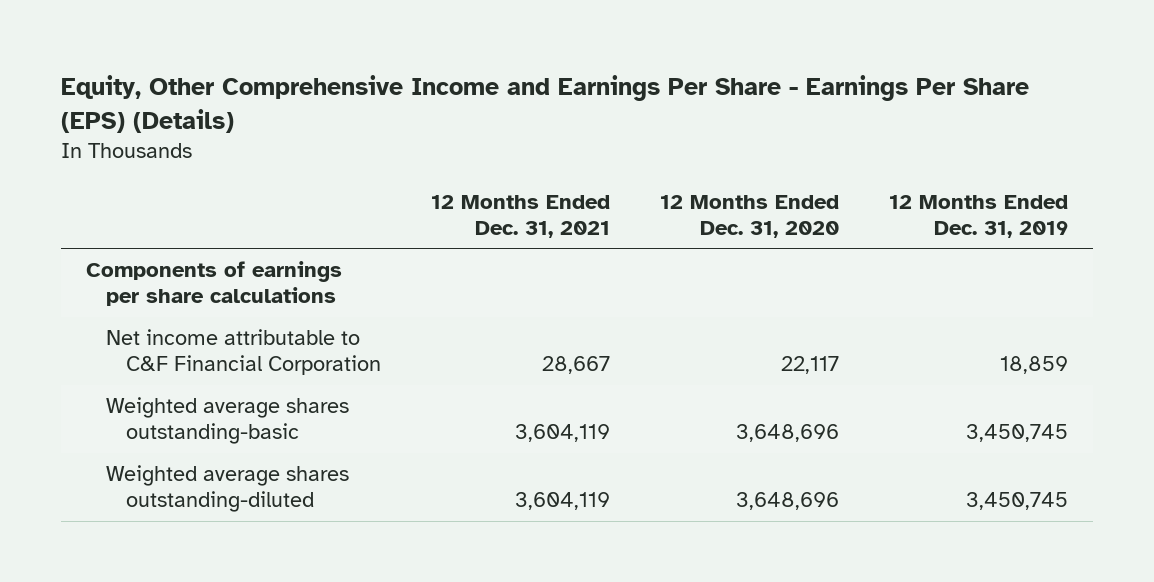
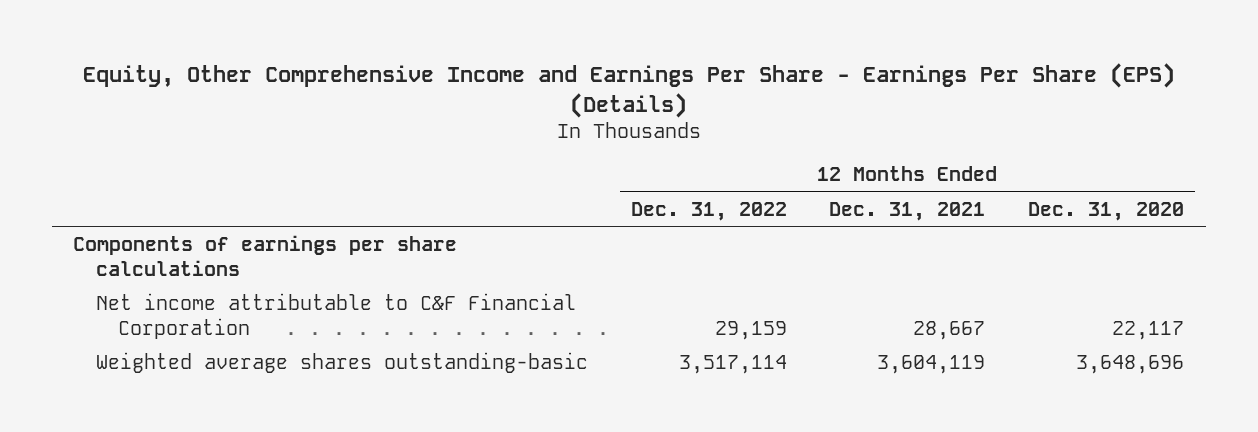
- | 12 Months Ended Dec. 31, 2021 | 12 Months Ended Dec. 31, 2020 | 12 Months Ended Dec. 31, 2019
+ | 12 Months Ended Dec. 31, 2022 | 12 Months Ended Dec. 31, 2021 | 12 Months Ended Dec. 31, 2020
- Weighted average shares outstanding-diluted | 3,604,119 | 3,648,696 | 3,450,745

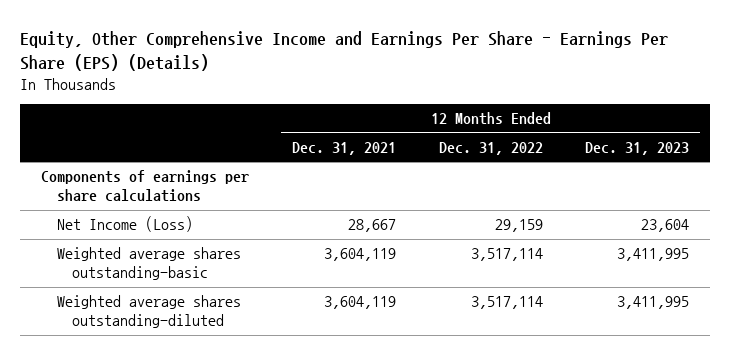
- | 12 Months Ended Dec. 31, 2022 | 12 Months Ended Dec. 31, 2021 | 12 Months Ended Dec. 31, 2020
+ | 12 Months Ended Dec. 31, 2021 | 12 Months Ended Dec. 31, 2022 | 12 Months Ended Dec. 31, 2023
- Net income attributable to C&F Financial Corporation | 29,159 | 28,667 | 22,117
+ Net Income (Loss) | 28,667 | 29,159 | 23,604
+ Weighted average shares outstanding-diluted | 3,604,119 | 3,517,114 | 3,411,995

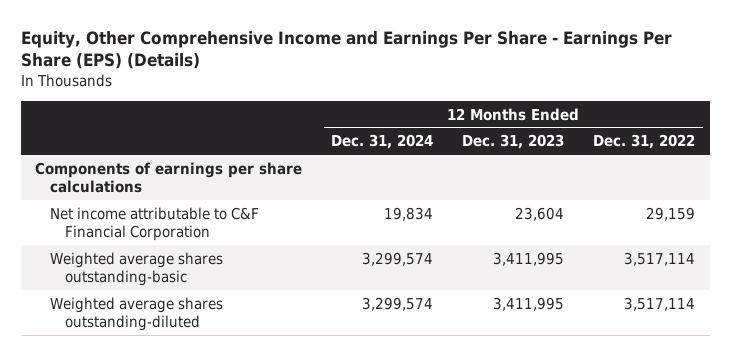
- | 12 Months Ended Dec. 31, 2021 | 12 Months Ended Dec. 31, 2022 | 12 Months Ended Dec. 31, 2023
+ | 12 Months Ended Dec. 31, 2024 | 12 Months Ended Dec. 31, 2023 | 12 Months Ended Dec. 31, 2022
- Net Income (Loss) | 28,667 | 29,159 | 23,604
+ Net income attributable to C&F Financial Corporation | 19,834 | 23,604 | 29,159

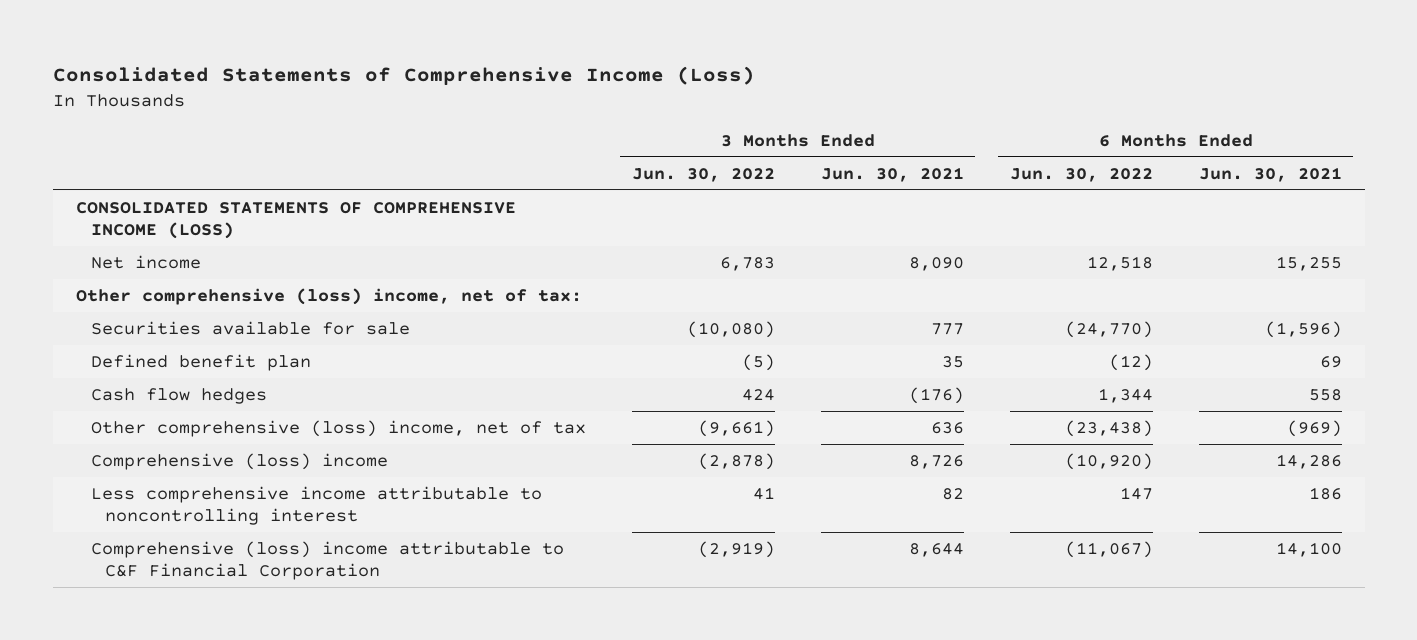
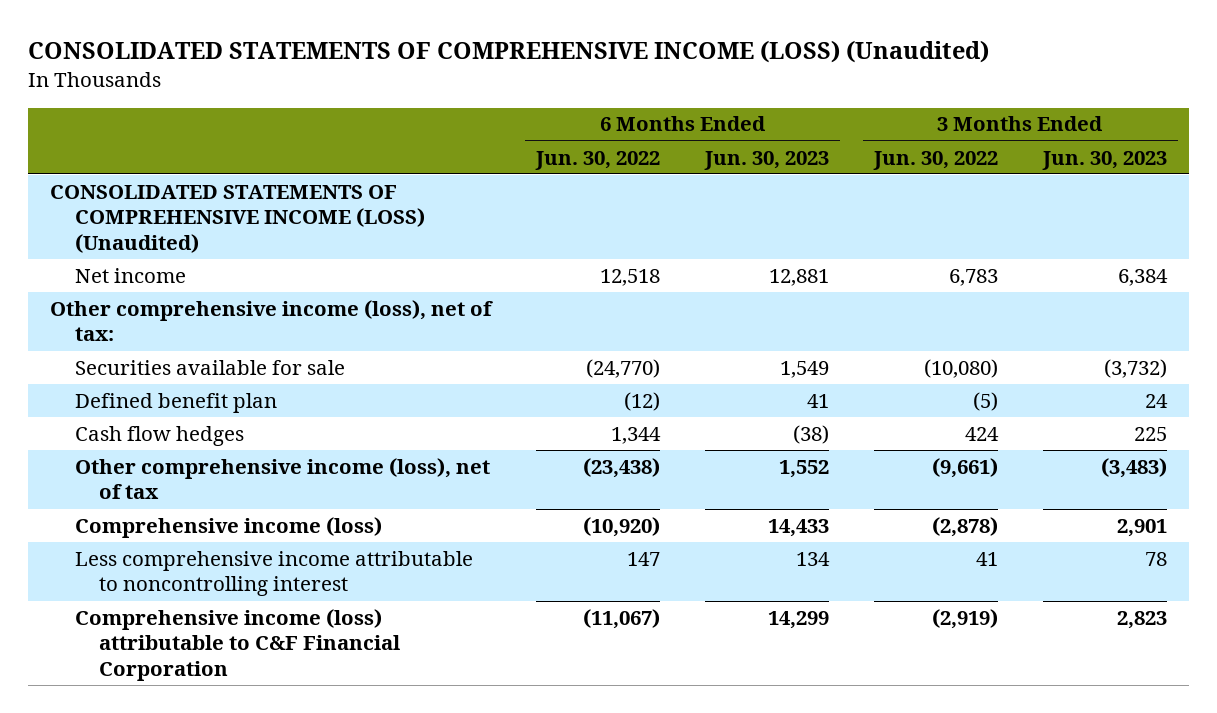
- Consolidated Statements of Comprehensive Income (Loss)
+ CONSOLIDATED STATEMENTS OF COMPREHENSIVE INCOME (LOSS) (Unaudited)
- | 3 Months Ended Jun. 30, 2022 | 3 Months Ended Jun. 30, 2021 | 6 Months Ended Jun. 30, 2022 | 6 Months Ended Jun. 30, 2021
+ | 6 Months Ended Jun. 30, 2022 | 6 Months Ended Jun. 30, 2023 | 3 Months Ended Jun. 30, 2022 | 3 Months Ended Jun. 30, 2023
- CONSOLIDATED STATEMENTS OF COMPREHENSIVE INCOME (LOSS)
+ CONSOLIDATED STATEMENTS OF COMPREHENSIVE INCOME (LOSS) (Unaudited)
- Other comprehensive (loss) income, net of tax:
+ Other comprehensive income (loss), net of tax:
- Other comprehensive (loss) income, net of tax | (9,661) | 636 | (23,438) | (969)
- Comprehensive (loss) income | (2,878) | 8,726 | (10,920) | 14,286
+ Other comprehensive income (loss), net of tax | (23,438) | 1,552 | (9,661) | (3,483)
+ Comprehensive income (loss) | (10,920) | 14,433 | (2,878) | 2,901
- Comprehensive (loss) income attributable to C&F Financial Corporation | (2,919) | 8,644 | (11,067) | 14,100
+ Comprehensive income (loss) attributable to C&F Financial Corporation | (11,067) | 14,299 | (2,919) | 2,823

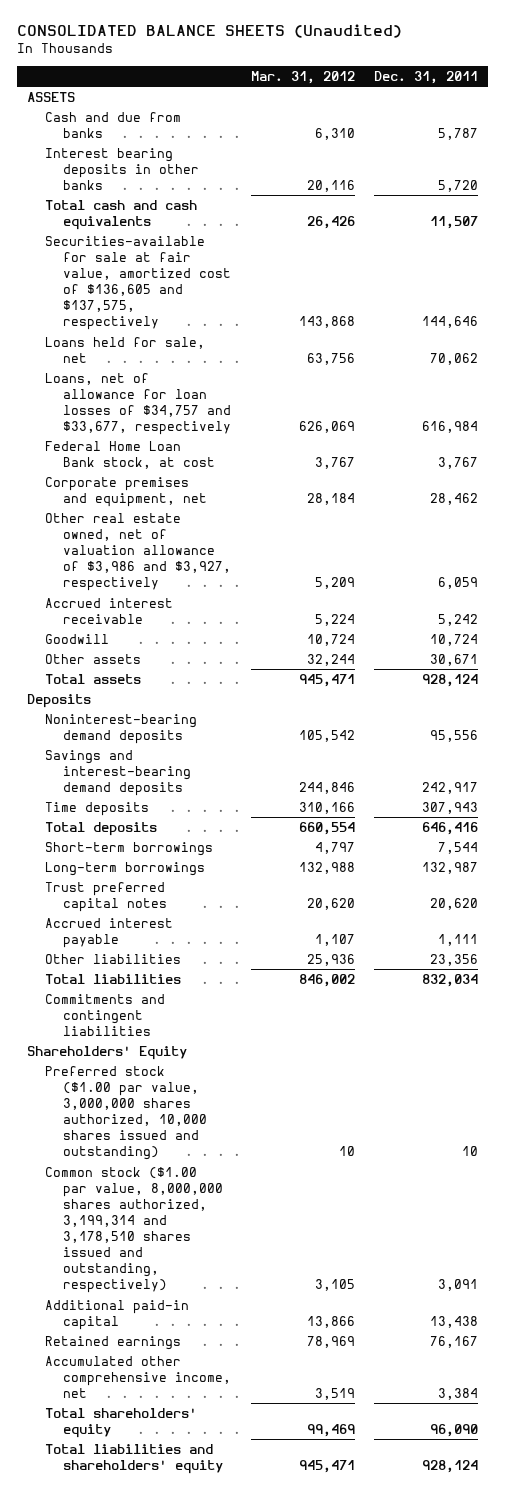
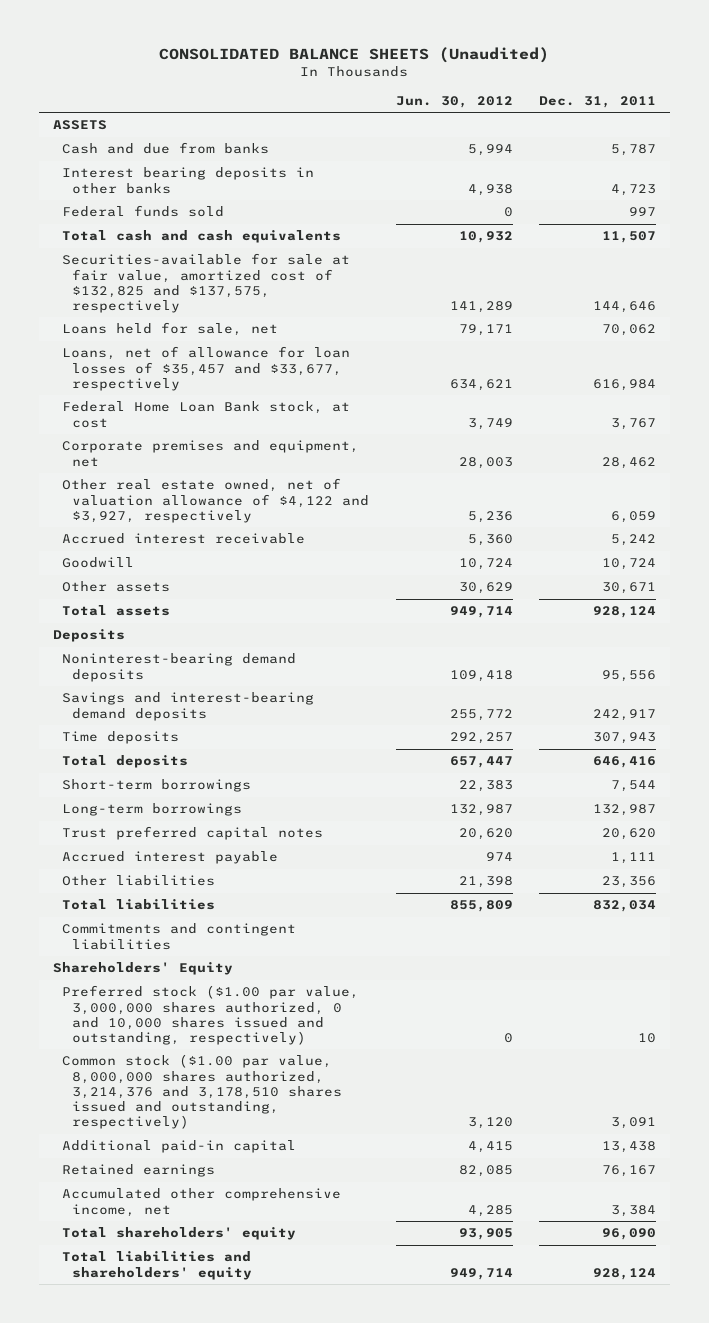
- | Mar. 31, 2012 | Dec. 31, 2011
+ | Jun. 30, 2012 | Dec. 31, 2011
- Interest bearing deposits in other banks | 20,116 | 5,720
+ Interest bearing deposits in other banks | 4,938 | 4,723
+ Federal funds sold | 0 | 997
- Securities-available for sale at fair value, amortized cost of $136,605 and $137,575, respectively | 143,868 | 144,646
+ Securities-available for sale at fair value, amortized cost of $132,825 and $137,575, respectively | 141,289 | 144,646
- Loans, net of allowance for loan losses of $34,757 and $33,677, respectively | 626,069 | 616,984
+ Loans, net of allowance for loan losses of $35,457 and $33,677, respectively | 634,621 | 616,984
- Other real estate owned, net of valuation allowance of $3,986 and $3,927, respectively | 5,209 | 6,059
+ Other real estate owned, net of valuation allowance of $4,122 and $3,927, respectively | 5,236 | 6,059
- Preferred stock ($1.00 par value, 3,000,000 shares authorized, 10,000 shares issued and outstanding) | 10 | 10
- Common stock ($1.00 par value, 8,000,000 shares authorized, 3,199,314 and 3,178,510 shares issued and outstanding, respectively) | 3,105 | 3,091
+ Preferred stock ($1.00 par value, 3,000,000 shares authorized, 0 and 10,000 shares issued and outstanding, respectively) | 0 | 10
+ Common stock ($1.00 par value, 8,000,000 shares authorized, 3,214,376 and 3,178,510 shares issued and outstanding, respectively) | 3,120 | 3,091

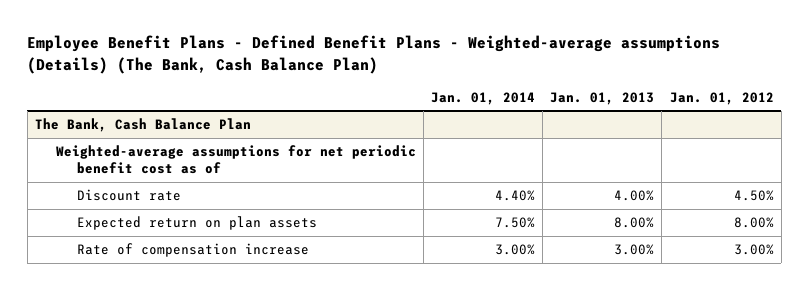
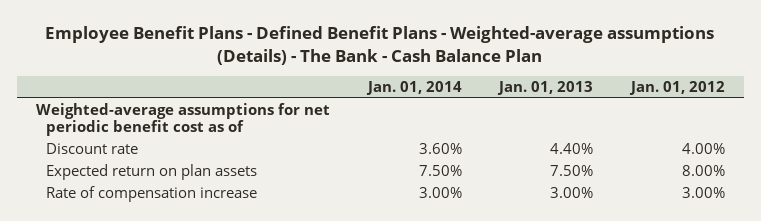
- Employee Benefit Plans - Defined Benefit Plans - Weighted-average assumptions (Details) (The Bank, Cash Balance Plan)
+ Employee Benefit Plans - Defined Benefit Plans - Weighted-average assumptions (Details) - The Bank - Cash Balance Plan
- The Bank, Cash Balance Plan
- Discount rate | 4.40% | 4.00% | 4.50%
- Expected return on plan assets | 7.50% | 8.00% | 8.00%
+ Discount rate | 3.60% | 4.40% | 4.00%
+ Expected return on plan assets | 7.50% | 7.50% | 8.00%

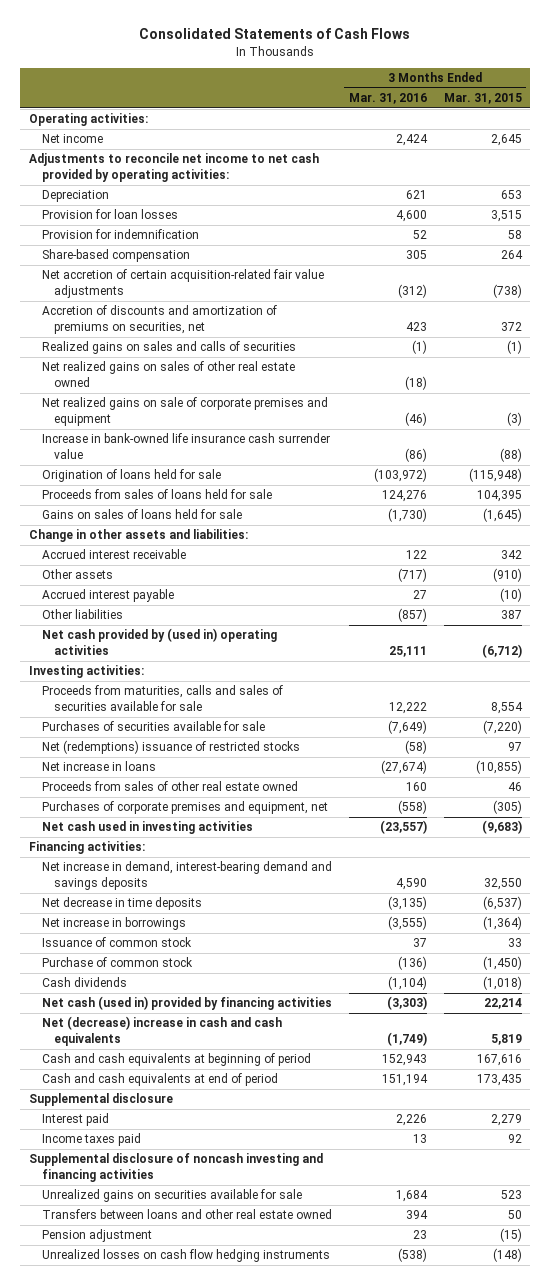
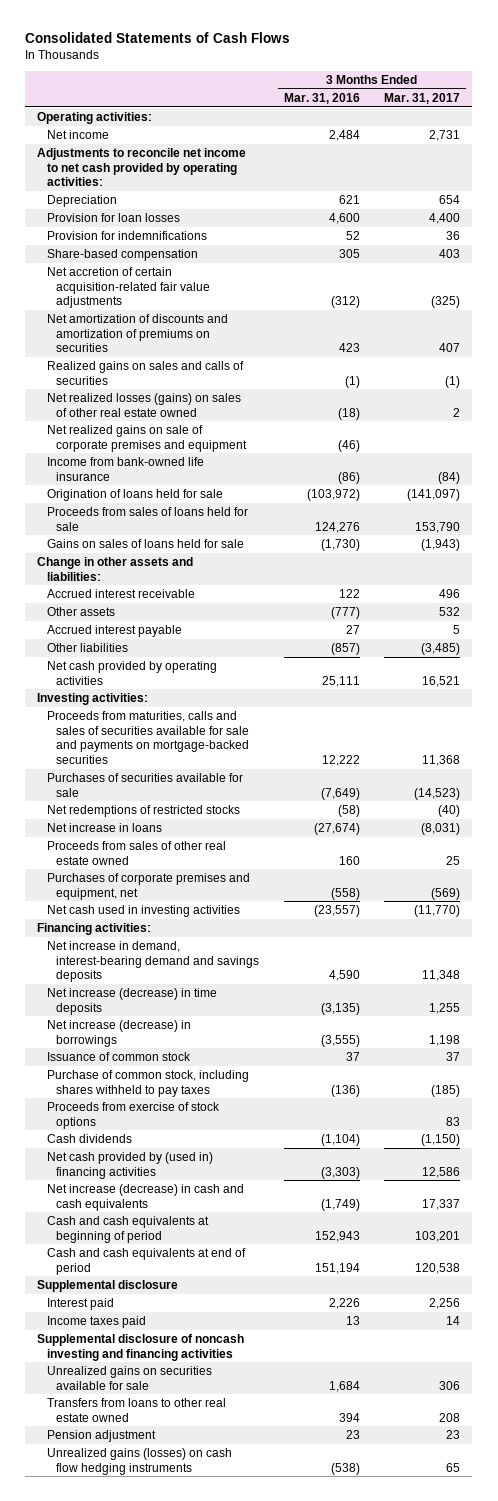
- | 3 Months Ended Mar. 31, 2016 | 3 Months Ended Mar. 31, 2015
+ | 3 Months Ended Mar. 31, 2016 | 3 Months Ended Mar. 31, 2017
- Net income | 2,424 | 2,645
+ Net income | 2,484 | 2,731
- Provision for indemnification | 52 | 58
+ Provision for indemnifications | 52 | 36
- Accretion of discounts and amortization of premiums on securities, net | 423 | 372
+ Net amortization of discounts and amortization of premiums on securities | 423 | 407
- Net realized gains on sales of other real estate owned | (18) |
+ Net realized losses (gains) on sales of other real estate owned | (18) | 2
- Increase in bank-owned life insurance cash surrender value | (86) | (88)
+ Income from bank-owned life insurance | (86) | (84)
- Other assets | (717) | (910)
+ Other assets | (777) | 532
- Net cash provided by (used in) operating activities | 25,111 | (6,712)
+ Net cash provided by operating activities | 25,111 | 16,521
- Proceeds from maturities, calls and sales of securities available for sale | 12,222 | 8,554
+ Proceeds from maturities, calls and sales of securities available for sale and payments on mortgage-backed securities | 12,222 | 11,368
- Net (redemptions) issuance of restricted stocks | (58) | 97
+ Net redemptions of restricted stocks | (58) | (40)
- Net decrease in time deposits | (3,135) | (6,537)
- Net increase in borrowings | (3,555) | (1,364)
+ Net increase (decrease) in time deposits | (3,135) | 1,255
+ Net increase (decrease) in borrowings | (3,555) | 1,198
- Purchase of common stock | (136) | (1,450)
+ Purchase of common stock, including shares withheld to pay taxes | (136) | (185)
+ Proceeds from exercise of stock options | | 83
- Net cash (used in) provided by financing activities | (3,303) | 22,214
- Net (decrease) increase in cash and cash equivalents | (1,749) | 5,819
+ Net cash provided by (used in) financing activities | (3,303) | 12,586
+ Net increase (decrease) in cash and cash equivalents | (1,749) | 17,337
- Transfers between loans and other real estate owned | 394 | 50
+ Transfers from loans to other real estate owned | 394 | 208
- Unrealized losses on cash flow hedging instruments | (538) | (148)
+ Unrealized gains (losses) on cash flow hedging instruments | (538) | 65

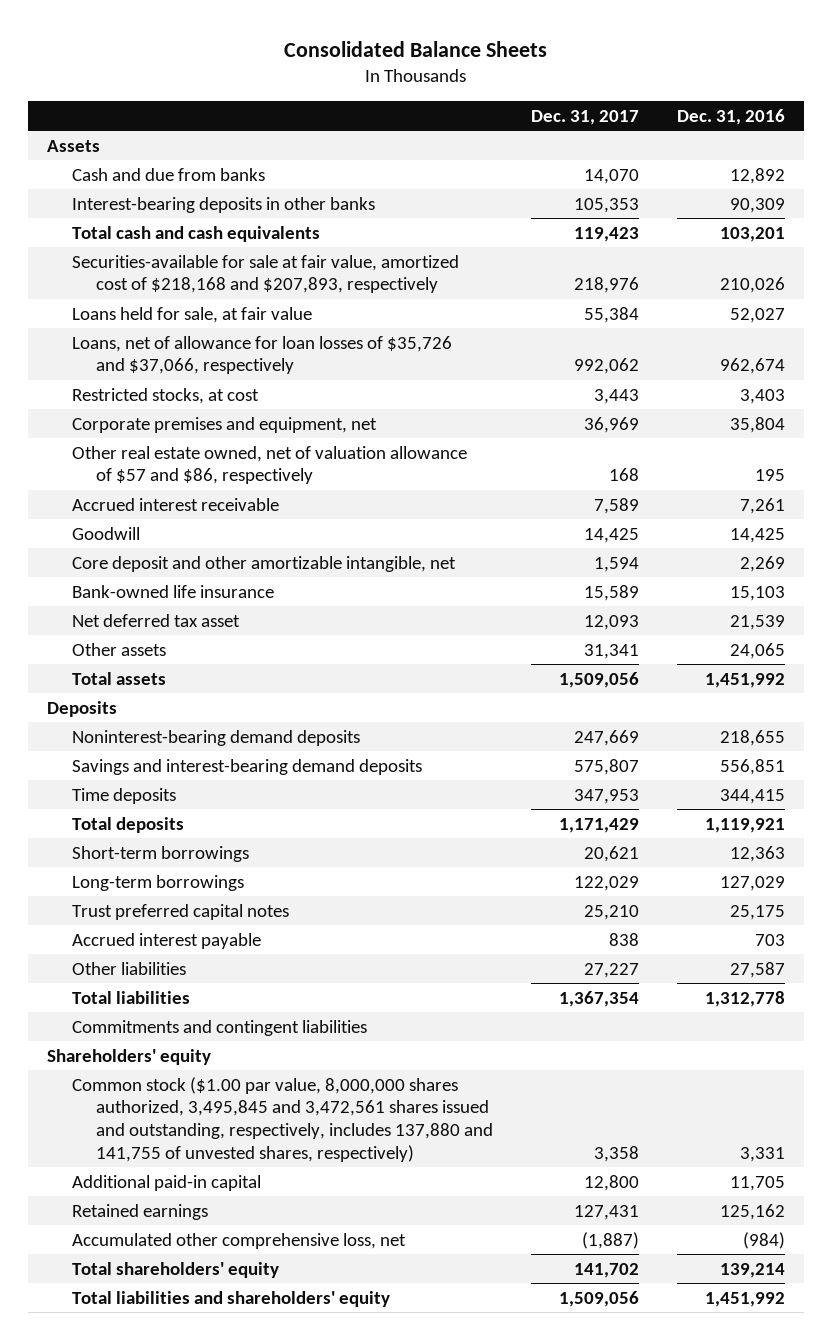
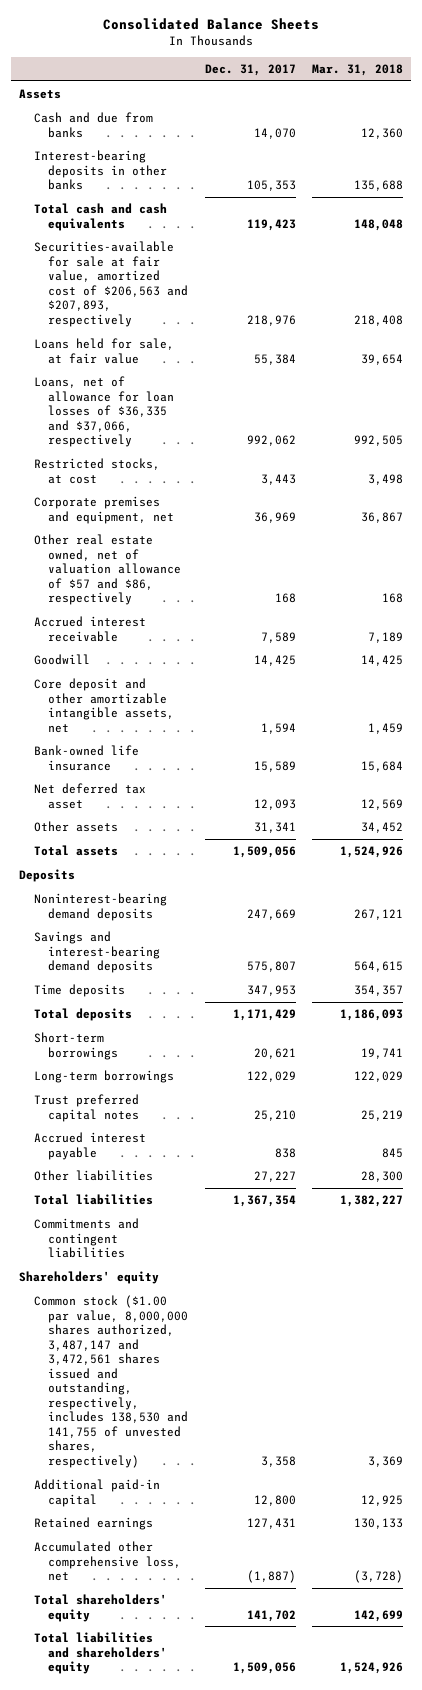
- | Dec. 31, 2017 | Dec. 31, 2016
+ | Dec. 31, 2017 | Mar. 31, 2018
- Securities-available for sale at fair value, amortized cost of $218,168 and $207,893, respectively | 218,976 | 210,026
+ Securities-available for sale at fair value, amortized cost of $206,563 and $207,893, respectively | 218,976 | 218,408
- Loans, net of allowance for loan losses of $35,726 and $37,066, respectively | 992,062 | 962,674
+ Loans, net of allowance for loan losses of $36,335 and $37,066, respectively | 992,062 | 992,505
- Core deposit and other amortizable intangible, net | 1,594 | 2,269
+ Core deposit and other amortizable intangible assets, net | 1,594 | 1,459
- Common stock ($1.00 par value, 8,000,000 shares authorized, 3,495,845 and 3,472,561 shares issued and outstanding, respectively, includes 137,880 and 141,755 of unvested shares, respectively) | 3,358 | 3,331
+ Common stock ($1.00 par value, 8,000,000 shares authorized, 3,487,147 and 3,472,561 shares issued and outstanding, respectively, includes 138,530 and 141,755 of unvested shares, respectively) | 3,358 | 3,369

